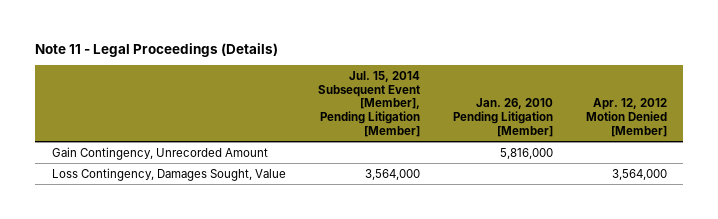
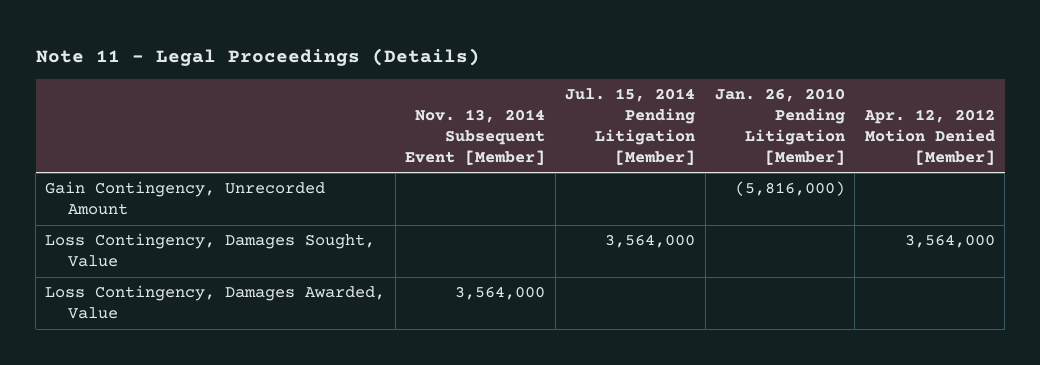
- | Jul. 15, 2014 Subsequent Event [Member], Pending Litigation [Member] | Jan. 26, 2010 Pending Litigation [Member] | Apr. 12, 2012 Motion Denied [Member]
+ | Nov. 13, 2014 Subsequent Event [Member] | Jul. 15, 2014 Pending Litigation [Member] | Jan. 26, 2010 Pending Litigation [Member] | Apr. 12, 2012 Motion Denied [Member]
- Gain Contingency, Unrecorded Amount | | 5,816,000 |
+ Gain Contingency, Unrecorded Amount | | | (5,816,000) |
+ Loss Contingency, Damages Awarded, Value | 3,564,000 | | |

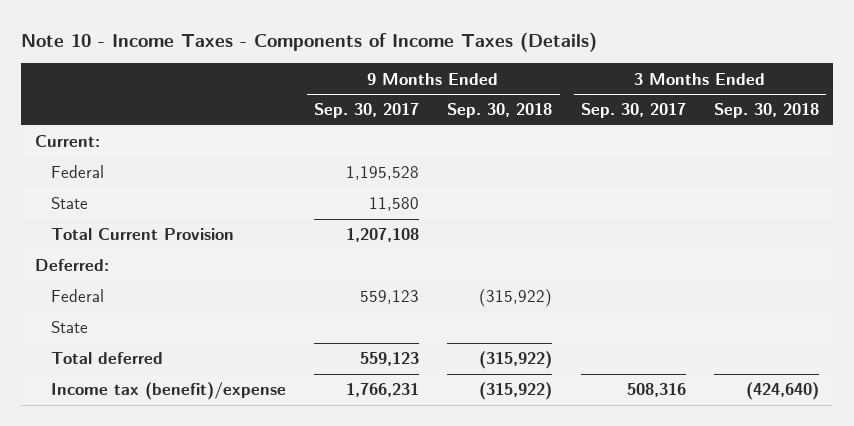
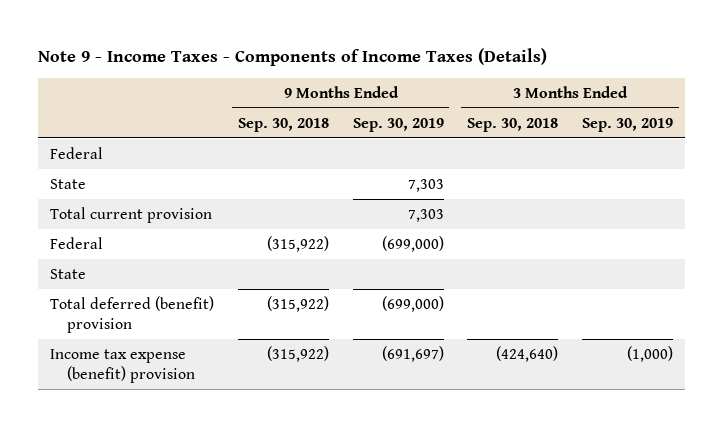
- Note 10 - Income Taxes - Components of Income Taxes (Details)
+ Note 9 - Income Taxes - Components of Income Taxes (Details)
- | 9 Months Ended Sep. 30, 2017 | 9 Months Ended Sep. 30, 2018 | 3 Months Ended Sep. 30, 2017 | 3 Months Ended Sep. 30, 2018
+ | 9 Months Ended Sep. 30, 2018 | 9 Months Ended Sep. 30, 2019 | 3 Months Ended Sep. 30, 2018 | 3 Months Ended Sep. 30, 2019
- Current:
- Total Current Provision | 1,207,108 | | |
- Deferred:
+ Total current provision | | 7,303 | |
- Total deferred | 559,123 | (315,922) | |
- Income tax (benefit)/expense | 1,766,231 | (315,922) | 508,316 | (424,640)
+ Total deferred (benefit) provision | (315,922) | (699,000) | |
+ Income tax expense (benefit) provision | (315,922) | (691,697) | (424,640) | (1,000)

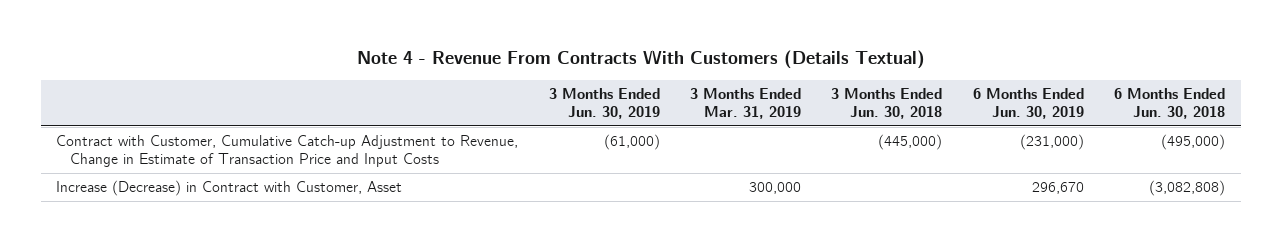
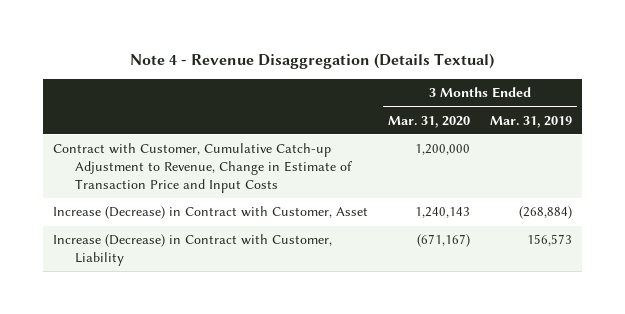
- Note 4 - Revenue From Contracts With Customers (Details Textual)
+ Note 4 - Revenue Disaggregation (Details Textual)
- | 3 Months Ended Jun. 30, 2019 | 3 Months Ended Mar. 31, 2019 | 3 Months Ended Jun. 30, 2018 | 6 Months Ended Jun. 30, 2019 | 6 Months Ended Jun. 30, 2018
+ | 3 Months Ended Mar. 31, 2020 | 3 Months Ended Mar. 31, 2019
- Increase (Decrease) in Contract with Customer, Asset | | 300,000 | | 296,670 | (3,082,808)
+ Increase (Decrease) in Contract with Customer, Asset | 1,240,143 | (268,884)
+ Increase (Decrease) in Contract with Customer, Liability | (671,167) | 156,573

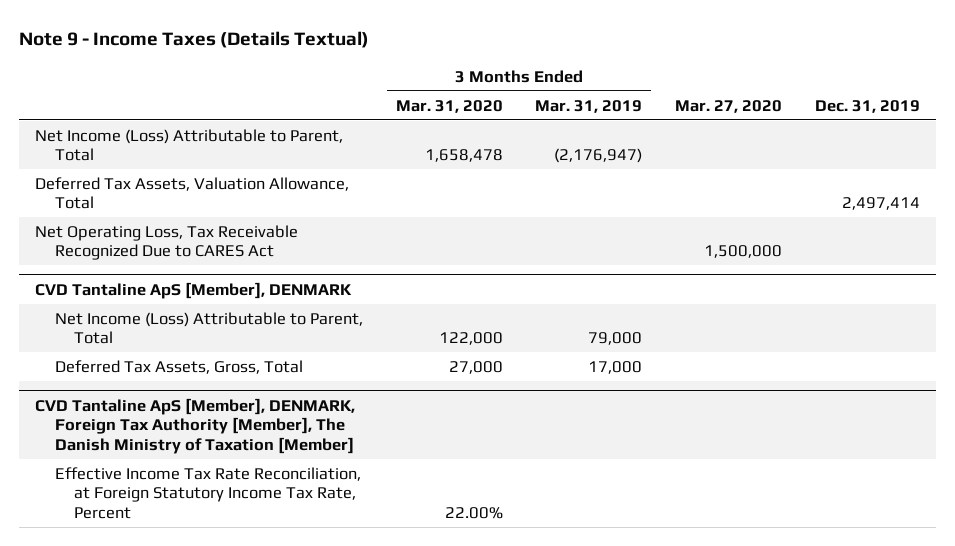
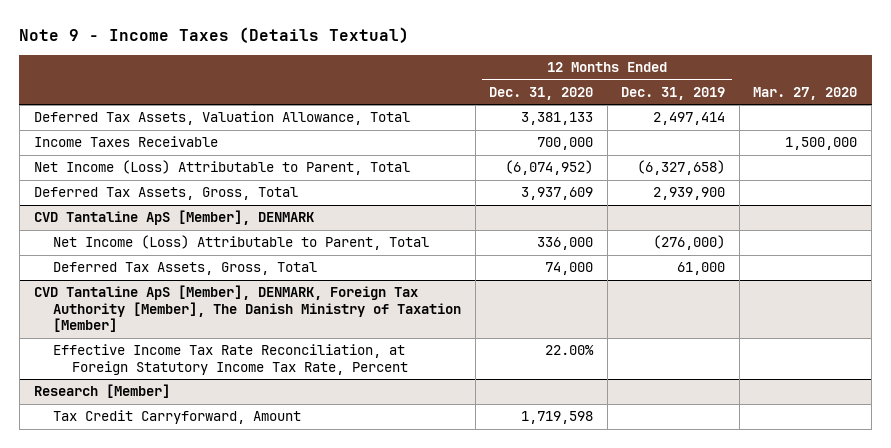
- | 3 Months Ended Mar. 31, 2020 | 3 Months Ended Mar. 31, 2019 | Mar. 27, 2020 | Dec. 31, 2019
+ | 12 Months Ended Dec. 31, 2020 | 12 Months Ended Dec. 31, 2019 | Mar. 27, 2020
- Net Operating Loss, Tax Receivable Recognized Due to CARES Act | | | 1,500,000 |
+ Income Taxes Receivable | 700,000 | | 1,500,000
moved down: Net Income (Loss) Attributable to Parent, Total | (6,074,952) | (6,327,658) |
+ Deferred Tax Assets, Gross, Total | 3,937,609 | 2,939,900 |
+ Research [Member]
+ Tax Credit Carryforward, Amount | 1,719,598 | |

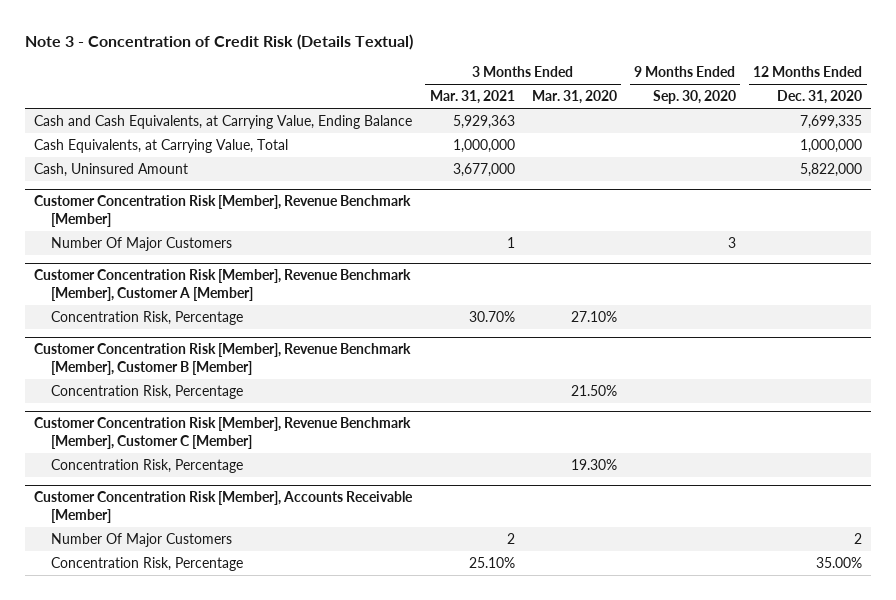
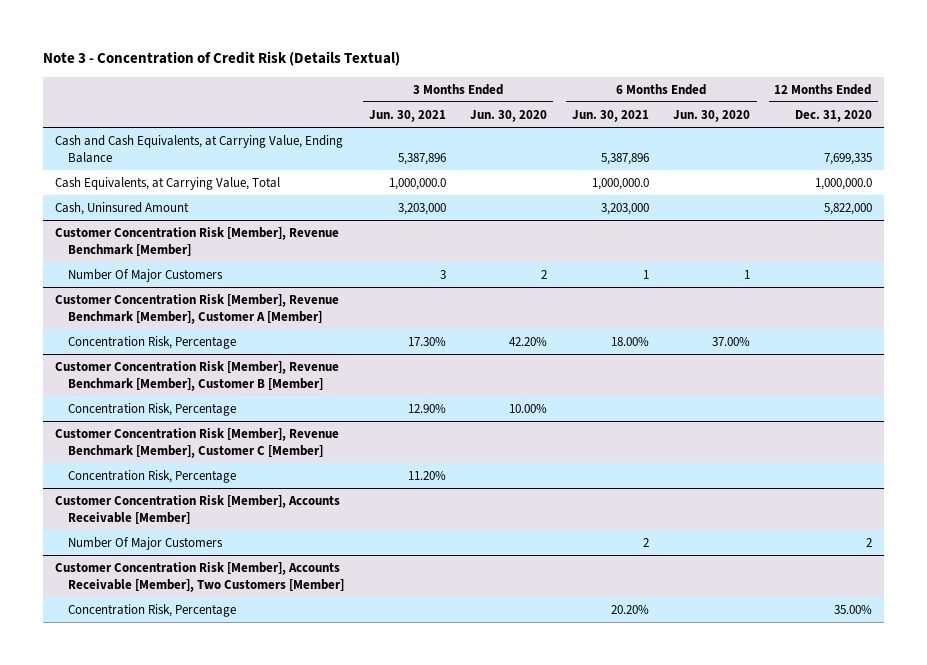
- | 3 Months Ended Mar. 31, 2021 | 3 Months Ended Mar. 31, 2020 | 9 Months Ended Sep. 30, 2020 | 12 Months Ended Dec. 31, 2020
+ | 3 Months Ended Jun. 30, 2021 | 3 Months Ended Jun. 30, 2020 | 6 Months Ended Jun. 30, 2021 | 6 Months Ended Jun. 30, 2020 | 12 Months Ended Dec. 31, 2020
- Cash Equivalents, at Carrying Value, Total | 1,000,000 | | | 1,000,000
+ Cash Equivalents, at Carrying Value, Total | 1,000,000.0 | | 1,000,000.0 | | 1,000,000.0
@ Customer Concentration Risk [Member], Accounts Receivable [Member]
- Concentration Risk, Percentage | 25.10% | | | 35.00%
+ Customer Concentration Risk [Member], Accounts Receivable [Member], Two Customers [Member]
+ Concentration Risk, Percentage | | | 20.20% | | 35.00%

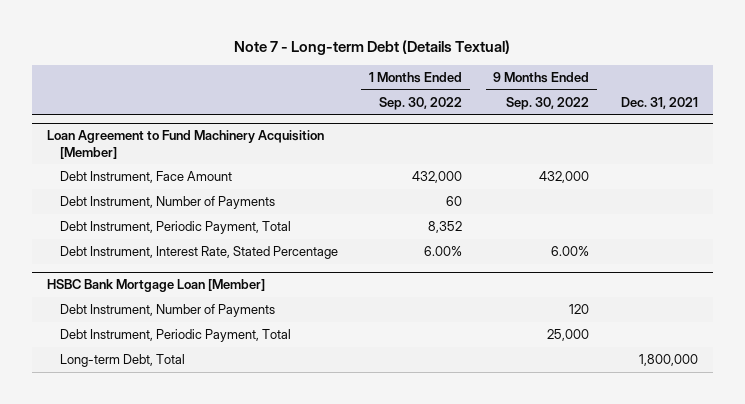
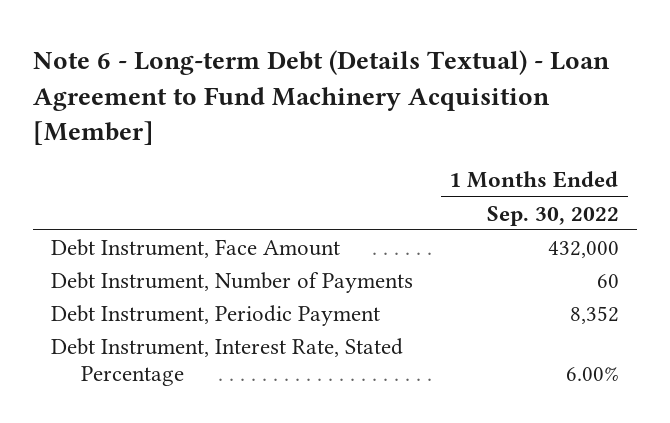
- Note 7 - Long-term Debt (Details Textual)
+ Note 6 - Long-term Debt (Details Textual) - Loan Agreement to Fund Machinery Acquisition [Member]
- | 1 Months Ended Sep. 30, 2022 | 9 Months Ended Sep. 30, 2022 | Dec. 31, 2021
+ | 1 Months Ended Sep. 30, 2022
- Loan Agreement to Fund Machinery Acquisition [Member]
- Debt Instrument, Periodic Payment, Total | 8,352 | |
+ Debt Instrument, Periodic Payment | 8,352
- HSBC Bank Mortgage Loan [Member]
- Debt Instrument, Number of Payments | | 120 |
- Debt Instrument, Periodic Payment, Total | | 25,000 |
- Long-term Debt, Total | | | 1,800,000

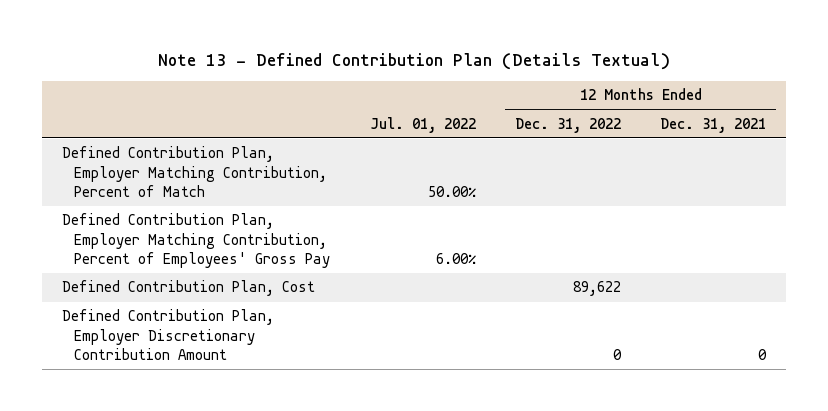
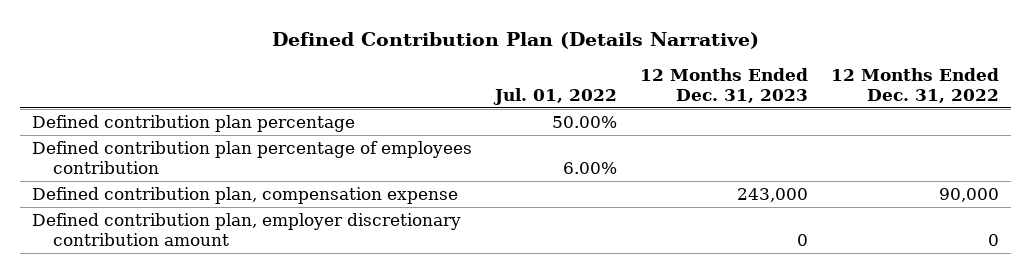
- Note 13 - Defined Contribution Plan (Details Textual)
+ Defined Contribution Plan (Details Narrative)
- | Jul. 01, 2022 | 12 Months Ended Dec. 31, 2022 | 12 Months Ended Dec. 31, 2021
+ | Jul. 01, 2022 | 12 Months Ended Dec. 31, 2023 | 12 Months Ended Dec. 31, 2022
- Defined Contribution Plan, Employer Matching Contribution, Percent of Match | 50.00% | |
- Defined Contribution Plan, Employer Matching Contribution, Percent of Employees' Gross Pay | 6.00% | |
- Defined Contribution Plan, Cost | | 89,622 |
- Defined Contribution Plan, Employer Discretionary Contribution Amount | | 0 | 0
+ Defined contribution plan percentage | 50.00% | |
+ Defined contribution plan percentage of employees contribution | 6.00% | |
+ Defined contribution plan, compensation expense | | 243,000 | 90,000
+ Defined contribution plan, employer discretionary contribution amount | | 0 | 0

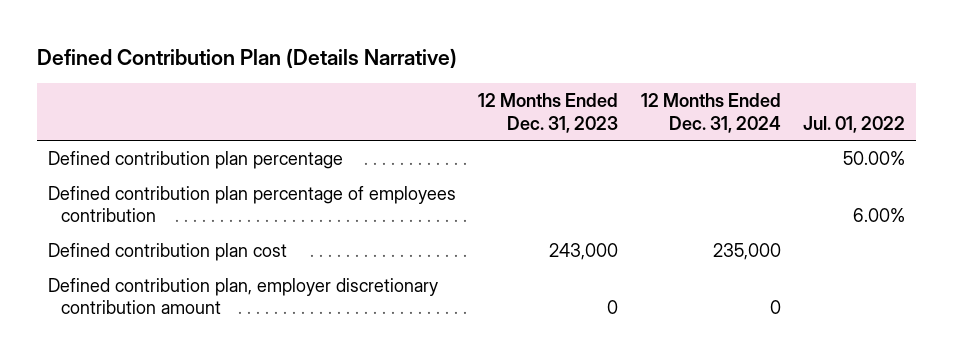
- | Jul. 01, 2022 | 12 Months Ended Dec. 31, 2023 | 12 Months Ended Dec. 31, 2022
+ | 12 Months Ended Dec. 31, 2023 | 12 Months Ended Dec. 31, 2024 | Jul. 01, 2022
- Defined contribution plan, compensation expense | | 243,000 | 90,000
+ Defined contribution plan cost | 243,000 | 235,000 |

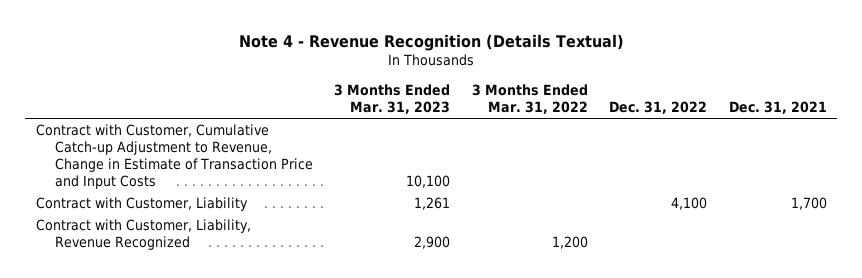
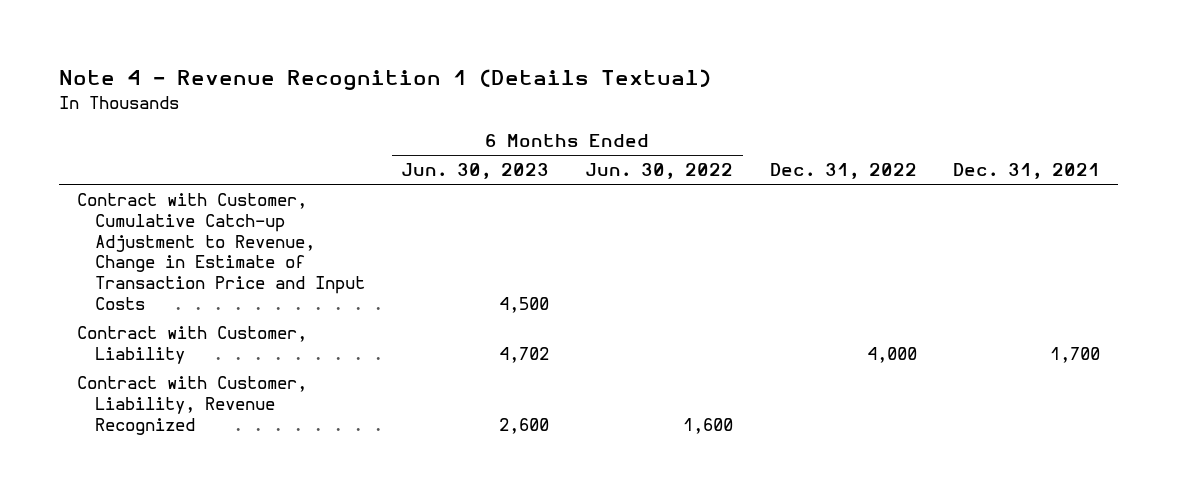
- Note 4 - Revenue Recognition (Details Textual)
+ Note 4 - Revenue Recognition 1 (Details Textual)
- | 3 Months Ended Mar. 31, 2023 | 3 Months Ended Mar. 31, 2022 | Dec. 31, 2022 | Dec. 31, 2021
+ | 6 Months Ended Jun. 30, 2023 | 6 Months Ended Jun. 30, 2022 | Dec. 31, 2022 | Dec. 31, 2021
- Contract with Customer, Liability | 1,261 | | 4,100 | 1,700
+ Contract with Customer, Liability | 4,702 | | 4,000 | 1,700

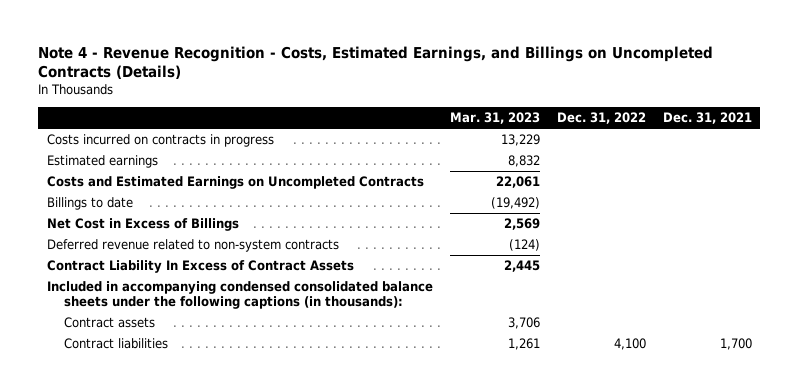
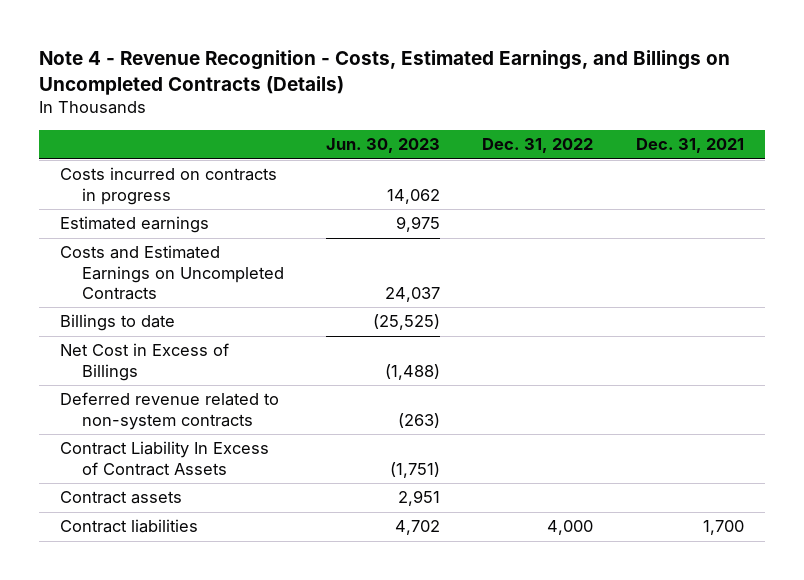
- | Mar. 31, 2023 | Dec. 31, 2022 | Dec. 31, 2021
+ | Jun. 30, 2023 | Dec. 31, 2022 | Dec. 31, 2021
- Included in accompanying condensed consolidated balance sheets under the following captions (in thousands):
- Contract liabilities | 1,261 | 4,100 | 1,700
+ Contract liabilities | 4,702 | 4,000 | 1,700

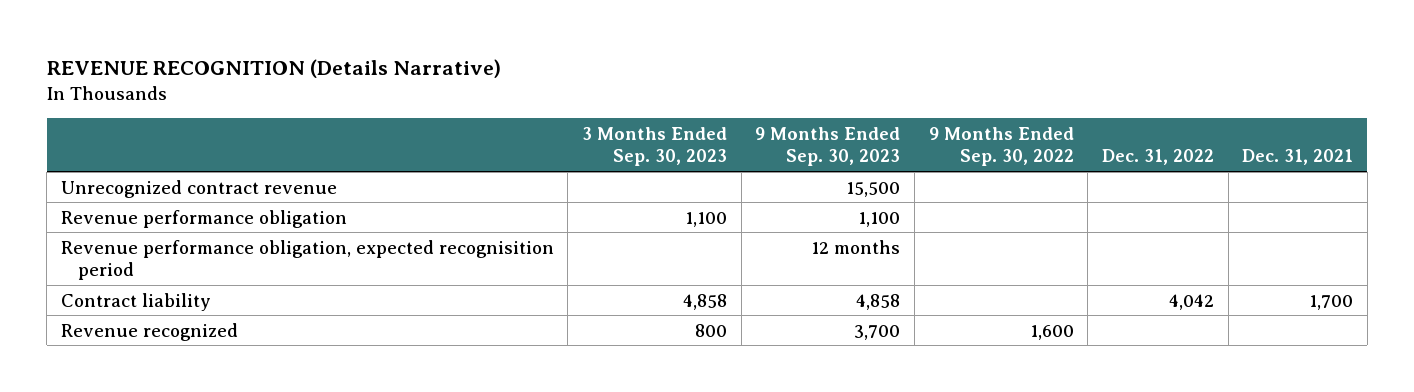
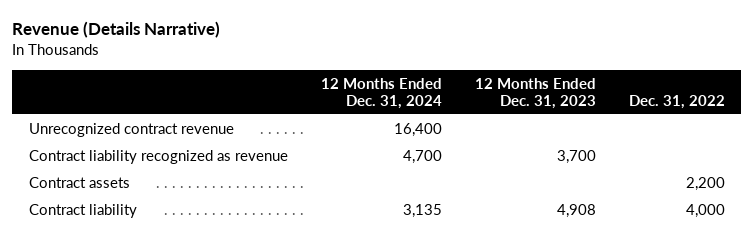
- REVENUE RECOGNITION (Details Narrative)
+ Revenue (Details Narrative)
- | 3 Months Ended Sep. 30, 2023 | 9 Months Ended Sep. 30, 2023 | 9 Months Ended Sep. 30, 2022 | Dec. 31, 2022 | Dec. 31, 2021
+ | 12 Months Ended Dec. 31, 2024 | 12 Months Ended Dec. 31, 2023 | Dec. 31, 2022
- Revenue performance obligation | 1,100 | 1,100 | | |
- Revenue performance obligation, expected recognisition period | | 12 months | | |
- Contract liability | 4,858 | 4,858 | | 4,042 | 1,700
- Revenue recognized | 800 | 3,700 | 1,600 | |
+ Contract liability recognized as revenue | 4,700 | 3,700 |
+ Contract assets | | | 2,200
+ Contract liability | 3,135 | 4,908 | 4,000

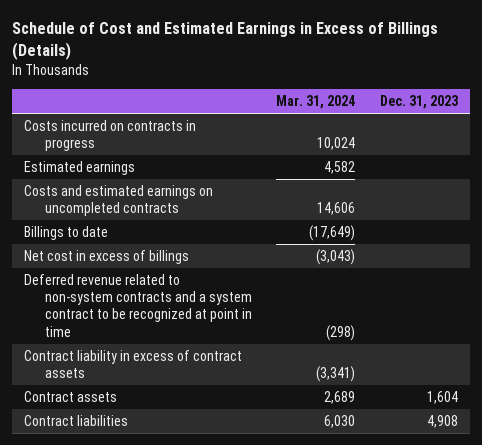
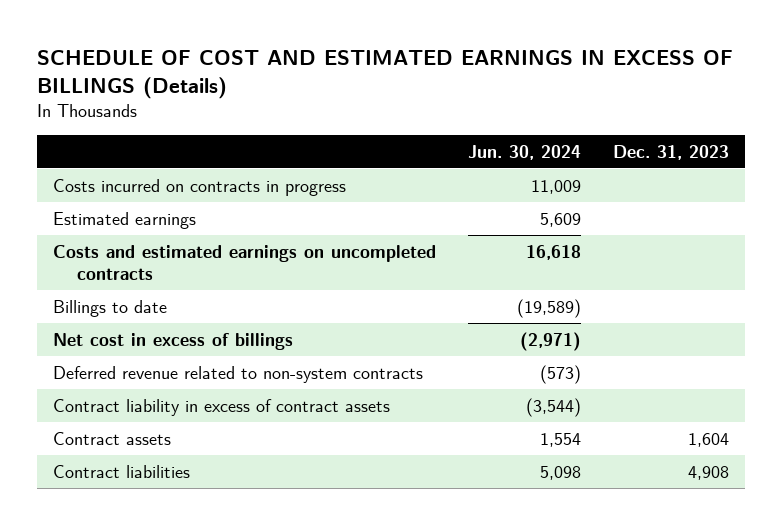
- Schedule of Cost and Estimated Earnings in Excess of Billings (Details)
+ SCHEDULE OF COST AND ESTIMATED EARNINGS IN EXCESS OF BILLINGS (Details)
- | Mar. 31, 2024 | Dec. 31, 2023
+ | Jun. 30, 2024 | Dec. 31, 2023
- Deferred revenue related to non-system contracts and a system contract to be recognized at point in time | (298) |
+ Deferred revenue related to non-system contracts | (573) |

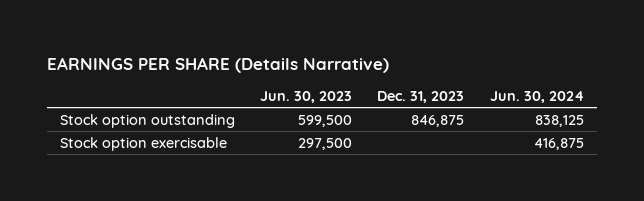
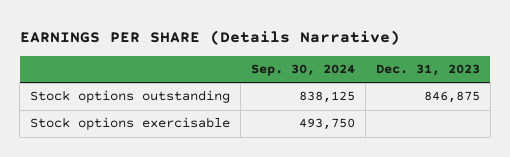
- | Jun. 30, 2023 | Dec. 31, 2023 | Jun. 30, 2024
+ | Sep. 30, 2024 | Dec. 31, 2023
- Stock option outstanding | 599,500 | 846,875 | 838,125
- Stock option exercisable | 297,500 | | 416,875
+ Stock options outstanding | 838,125 | 846,875
+ Stock options exercisable | 493,750 |

